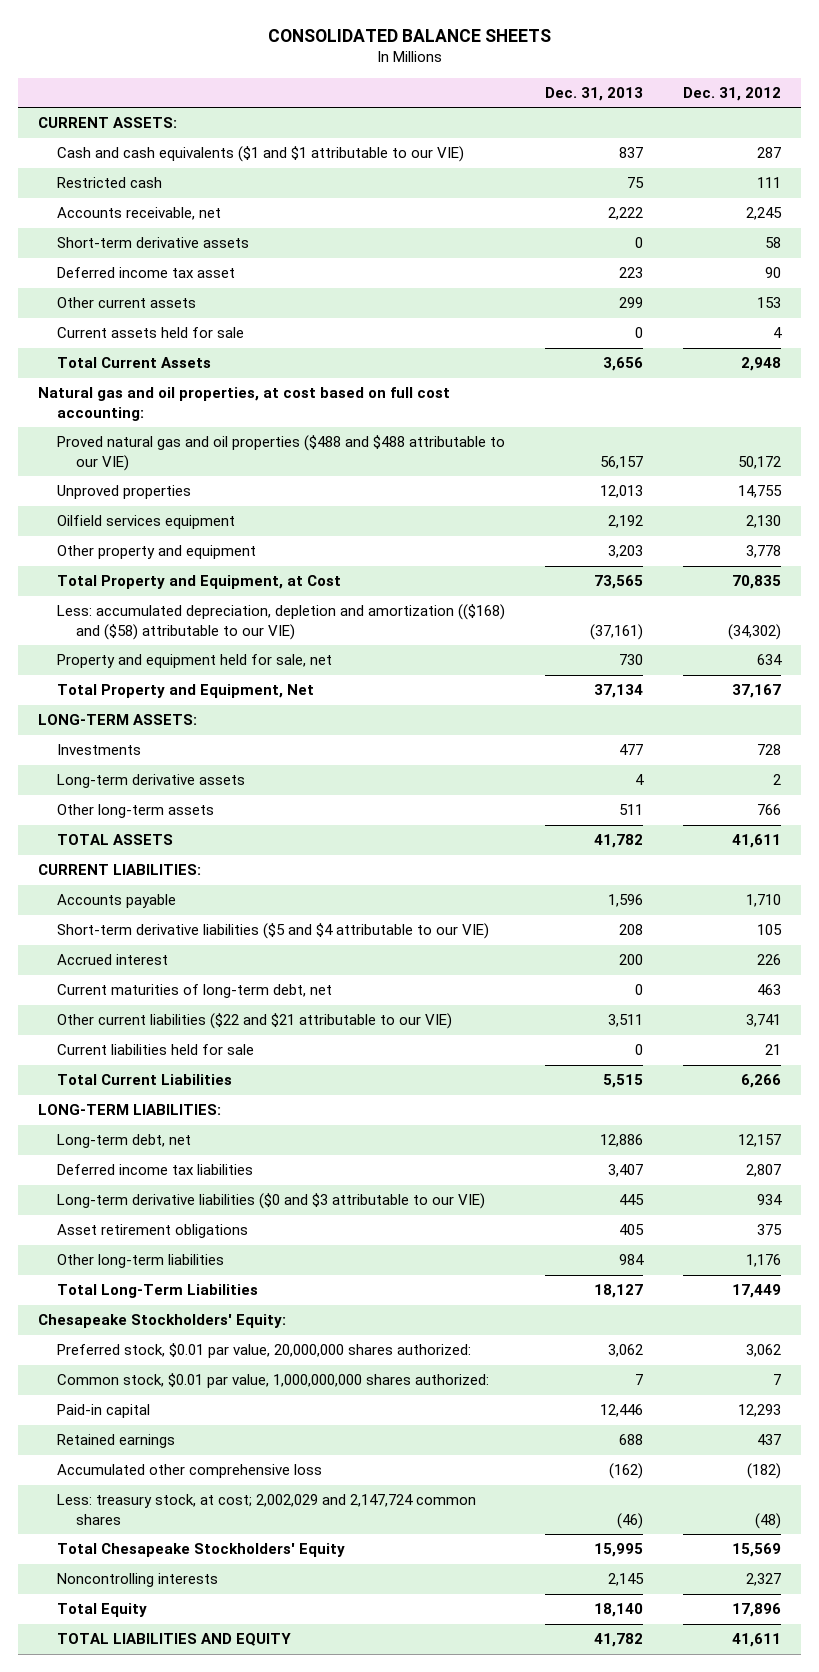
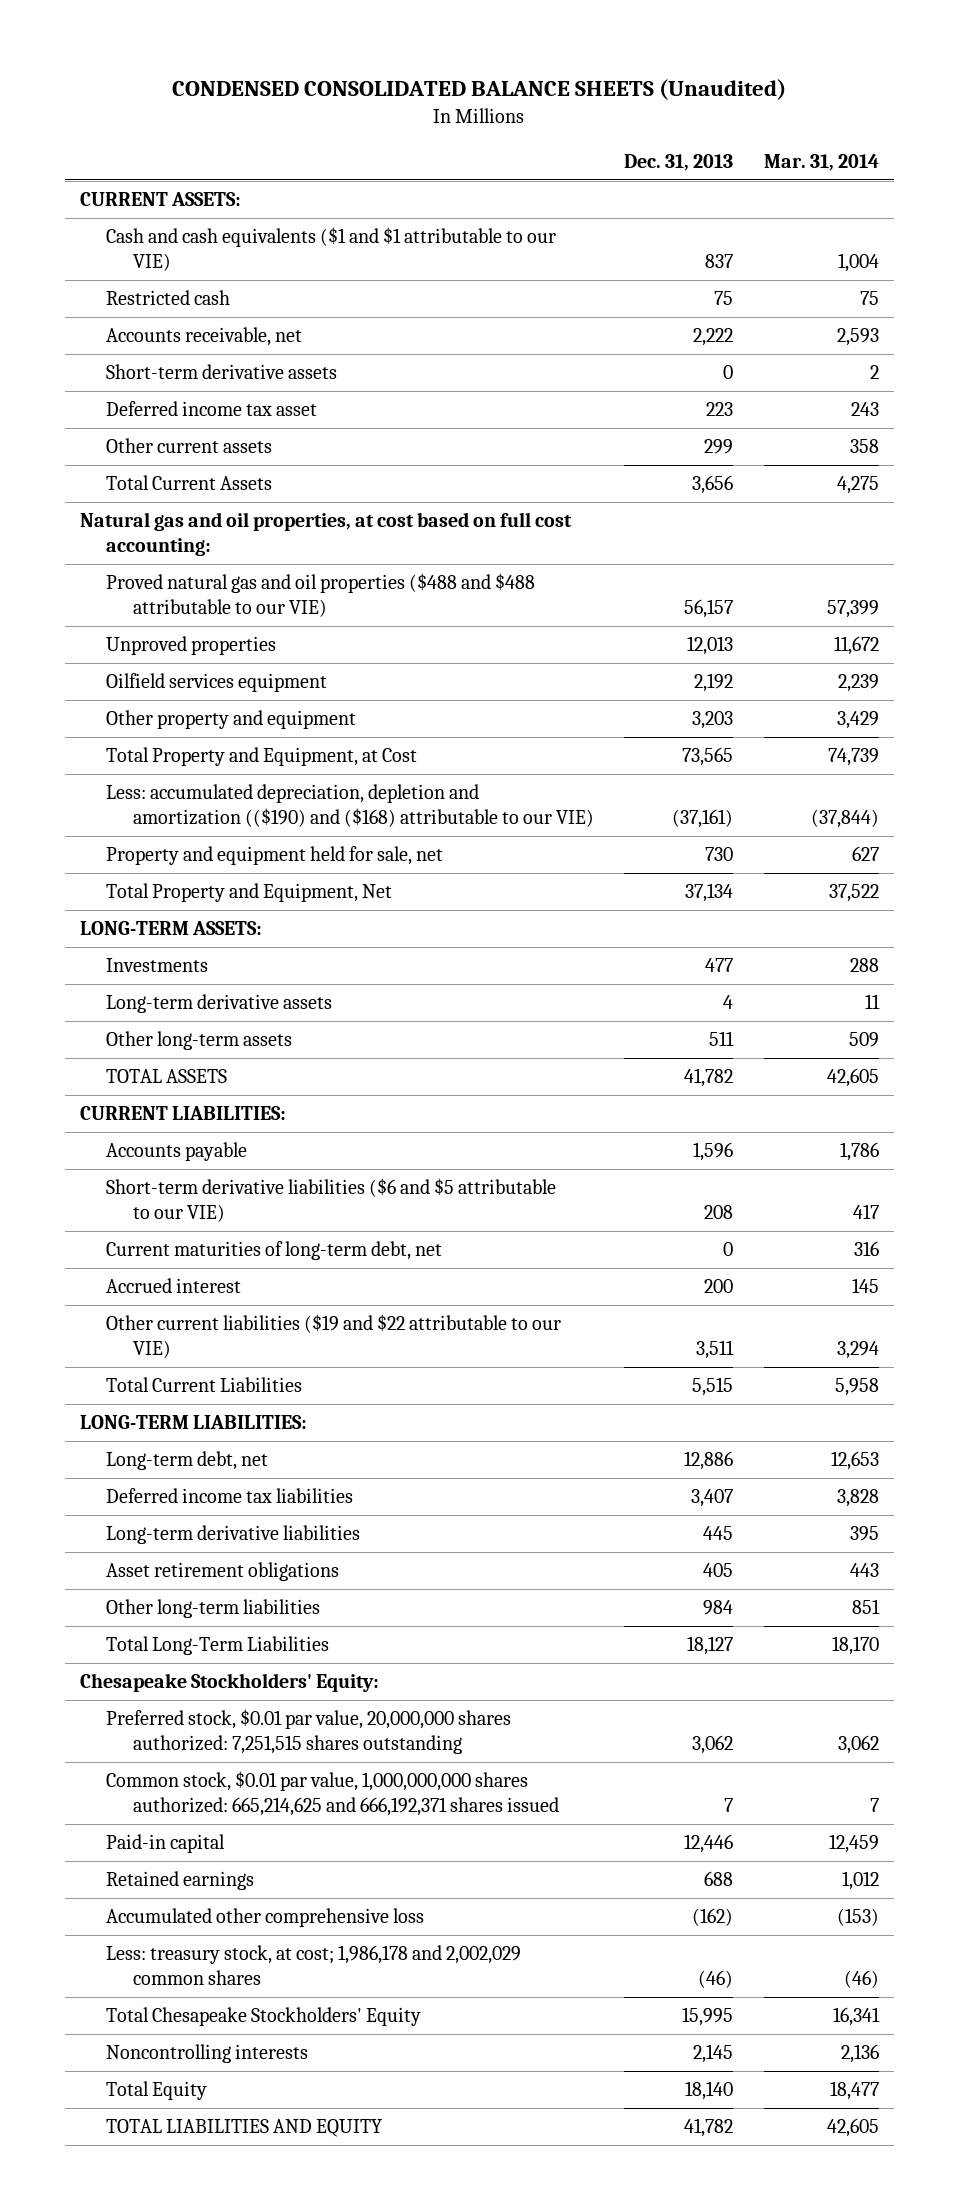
- CONSOLIDATED BALANCE SHEETS
+ CONDENSED CONSOLIDATED BALANCE SHEETS (Unaudited)
- | Dec. 31, 2013 | Dec. 31, 2012
+ | Dec. 31, 2013 | Mar. 31, 2014
- Current assets held for sale | 0 | 4
- Less: accumulated depreciation, depletion and amortization (($168) and ($58) attributable to our VIE) | (37,161) | (34,302)
+ Less: accumulated depreciation, depletion and amortization (($190) and ($168) attributable to our VIE) | (37,161) | (37,844)
- Short-term derivative liabilities ($5 and $4 attributable to our VIE) | 208 | 105
+ Short-term derivative liabilities ($6 and $5 attributable to our VIE) | 208 | 417
- Other current liabilities ($22 and $21 attributable to our VIE) | 3,511 | 3,741
- Current liabilities held for sale | 0 | 21
moved down: Accrued interest | 200 | 145
+ Other current liabilities ($19 and $22 attributable to our VIE) | 3,511 | 3,294
- Long-term derivative liabilities ($0 and $3 attributable to our VIE) | 445 | 934
+ Long-term derivative liabilities | 445 | 395
- Preferred stock, $0.01 par value, 20,000,000 shares authorized: | 3,062 | 3,062
- Common stock, $0.01 par value, 1,000,000,000 shares authorized: | 7 | 7
+ Preferred stock, $0.01 par value, 20,000,000 shares authorized: 7,251,515 shares outstanding | 3,062 | 3,062
+ Common stock, $0.01 par value, 1,000,000,000 shares authorized: 665,214,625 and 666,192,371 shares issued | 7 | 7
- Less: treasury stock, at cost; 2,002,029 and 2,147,724 common shares | (46) | (48)
+ Less: treasury stock, at cost; 1,986,178 and 2,002,029 common shares | (46) | (46)

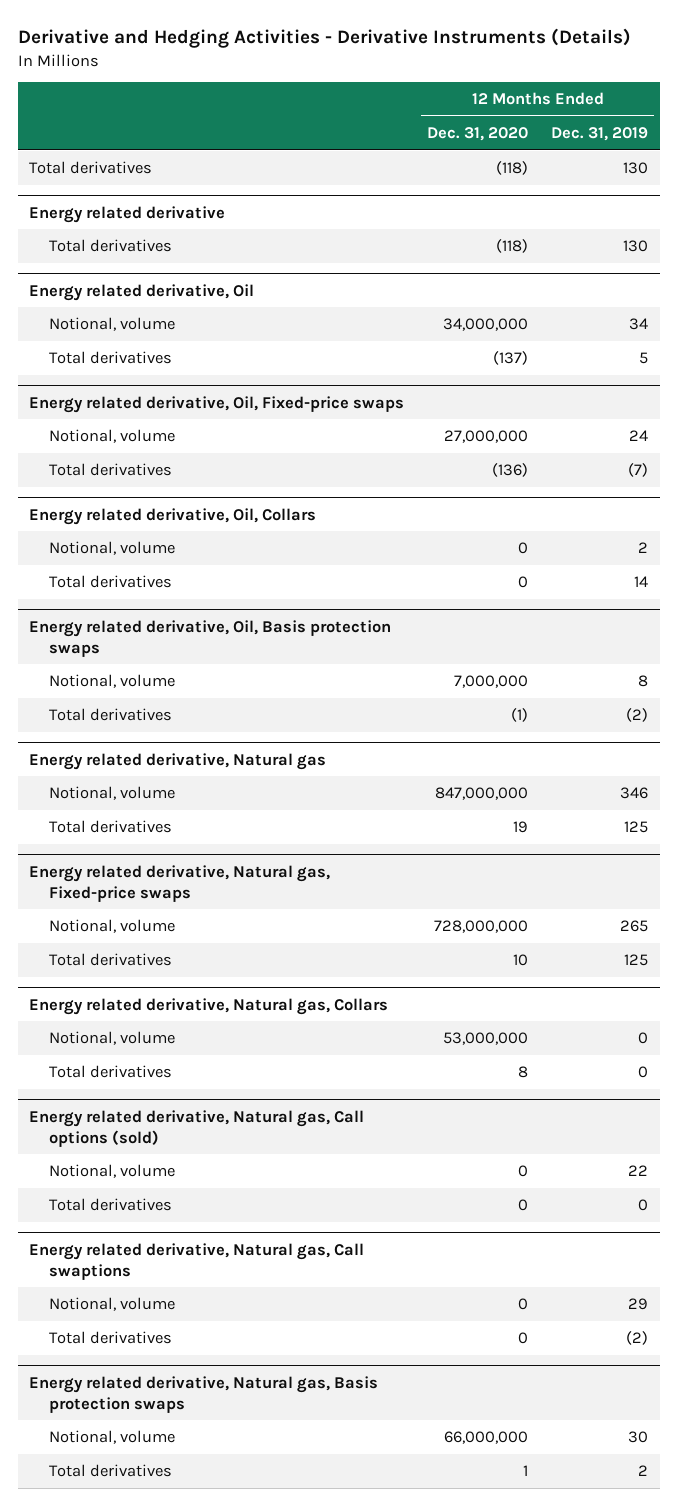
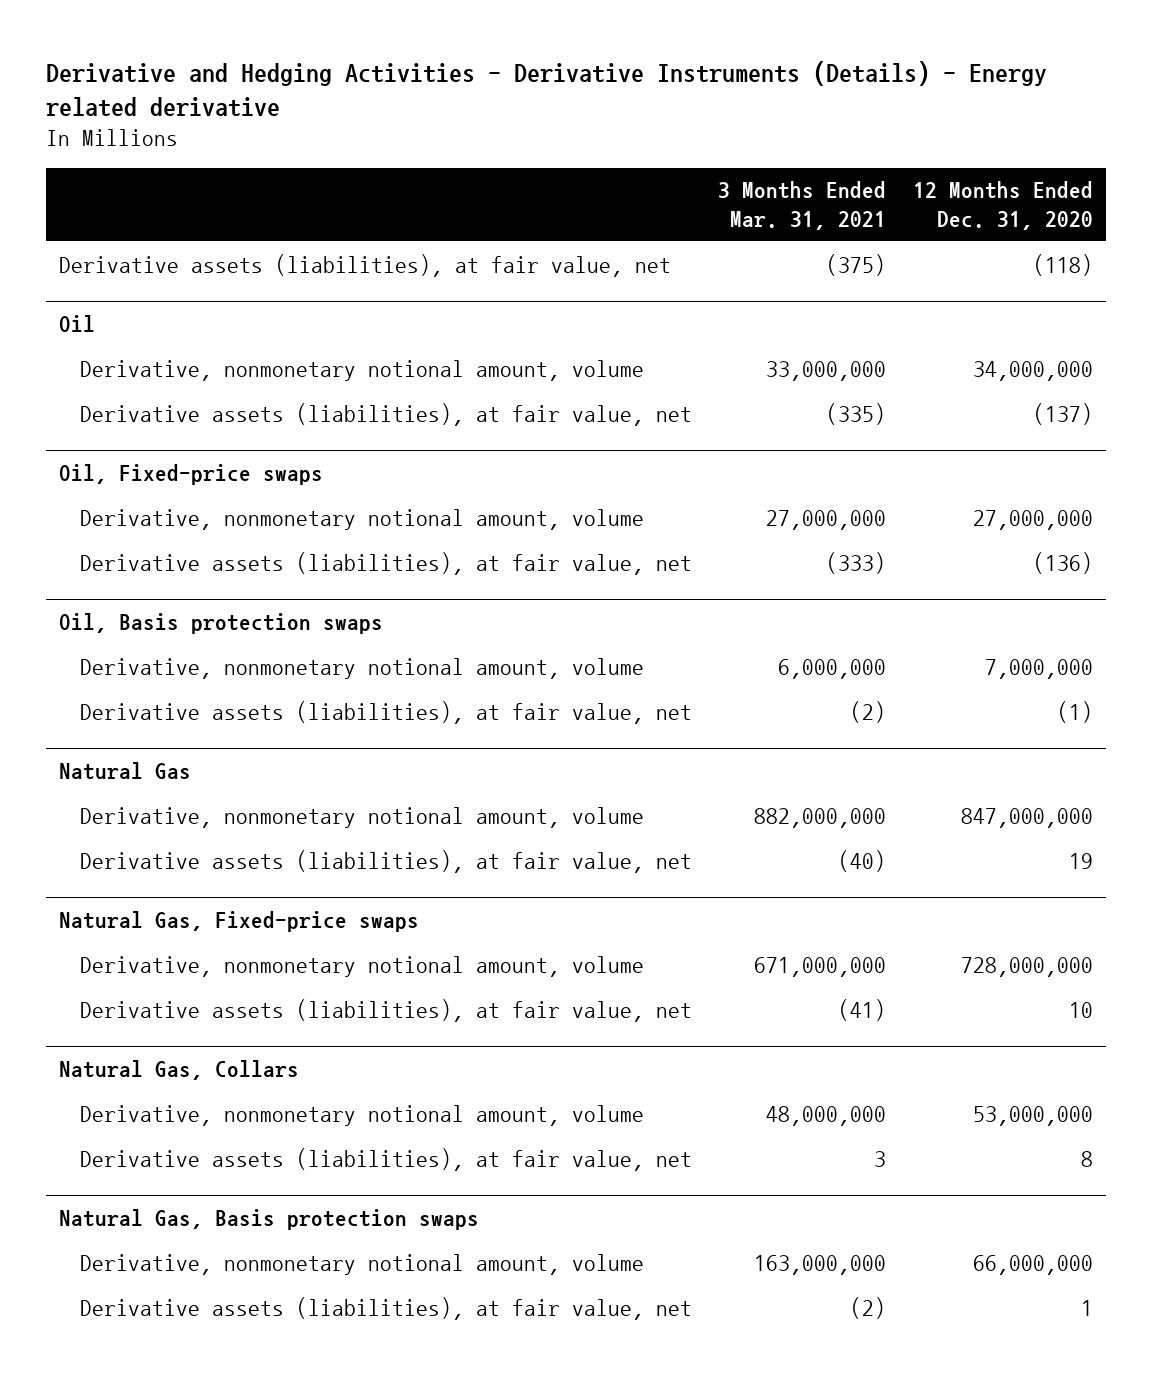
- Derivative and Hedging Activities - Derivative Instruments (Details)
+ Derivative and Hedging Activities - Derivative Instruments (Details) - Energy related derivative
- | 12 Months Ended Dec. 31, 2020 | 12 Months Ended Dec. 31, 2019
+ | 3 Months Ended Mar. 31, 2021 | 12 Months Ended Dec. 31, 2020
- Total derivatives | (118) | 130
- Energy related derivative
- Total derivatives | (118) | 130
- Energy related derivative, Oil
- Notional, volume | 34,000,000 | 34
- Total derivatives | (137) | 5
- Energy related derivative, Oil, Fixed-price swaps
- Notional, volume | 27,000,000 | 24
- Total derivatives | (136) | (7)
- Energy related derivative, Oil, Collars
- Notional, volume | 0 | 2
- Total derivatives | 0 | 14
- Energy related derivative, Oil, Basis protection swaps
- Notional, volume | 7,000,000 | 8
- Total derivatives | (1) | (2)
- Energy related derivative, Natural gas
- Notional, volume | 847,000,000 | 346
- Total derivatives | 19 | 125
- Energy related derivative, Natural gas, Fixed-price swaps
- Notional, volume | 728,000,000 | 265
- Total derivatives | 10 | 125
- Energy related derivative, Natural gas, Collars
- Notional, volume | 53,000,000 | 0
- Total derivatives | 8 | 0
- Energy related derivative, Natural gas, Call options (sold)
- Notional, volume | 0 | 22
- Total derivatives | 0 | 0
- Energy related derivative, Natural gas, Call swaptions
- Notional, volume | 0 | 29
- Total derivatives | 0 | (2)
- Energy related derivative, Natural gas, Basis protection swaps
- Notional, volume | 66,000,000 | 30
- Total derivatives | 1 | 2
+ Derivative assets (liabilities), at fair value, net | (375) | (118)
+ Oil
+ Derivative, nonmonetary notional amount, volume | 33,000,000 | 34,000,000
+ Derivative assets (liabilities), at fair value, net | (335) | (137)
+ Oil, Fixed-price swaps
+ Derivative, nonmonetary notional amount, volume | 27,000,000 | 27,000,000
+ Derivative assets (liabilities), at fair value, net | (333) | (136)
+ Oil, Basis protection swaps
+ Derivative, nonmonetary notional amount, volume | 6,000,000 | 7,000,000
+ Derivative assets (liabilities), at fair value, net | (2) | (1)
+ Natural Gas
+ Derivative, nonmonetary notional amount, volume | 882,000,000 | 847,000,000
+ Derivative assets (liabilities), at fair value, net | (40) | 19
+ Natural Gas, Fixed-price swaps
+ Derivative, nonmonetary notional amount, volume | 671,000,000 | 728,000,000
+ Derivative assets (liabilities), at fair value, net | (41) | 10
+ Natural Gas, Collars
+ Derivative, nonmonetary notional amount, volume | 48,000,000 | 53,000,000
+ Derivative assets (liabilities), at fair value, net | 3 | 8
+ Natural Gas, Basis protection swaps
+ Derivative, nonmonetary notional amount, volume | 163,000,000 | 66,000,000
+ Derivative assets (liabilities), at fair value, net | (2) | 1

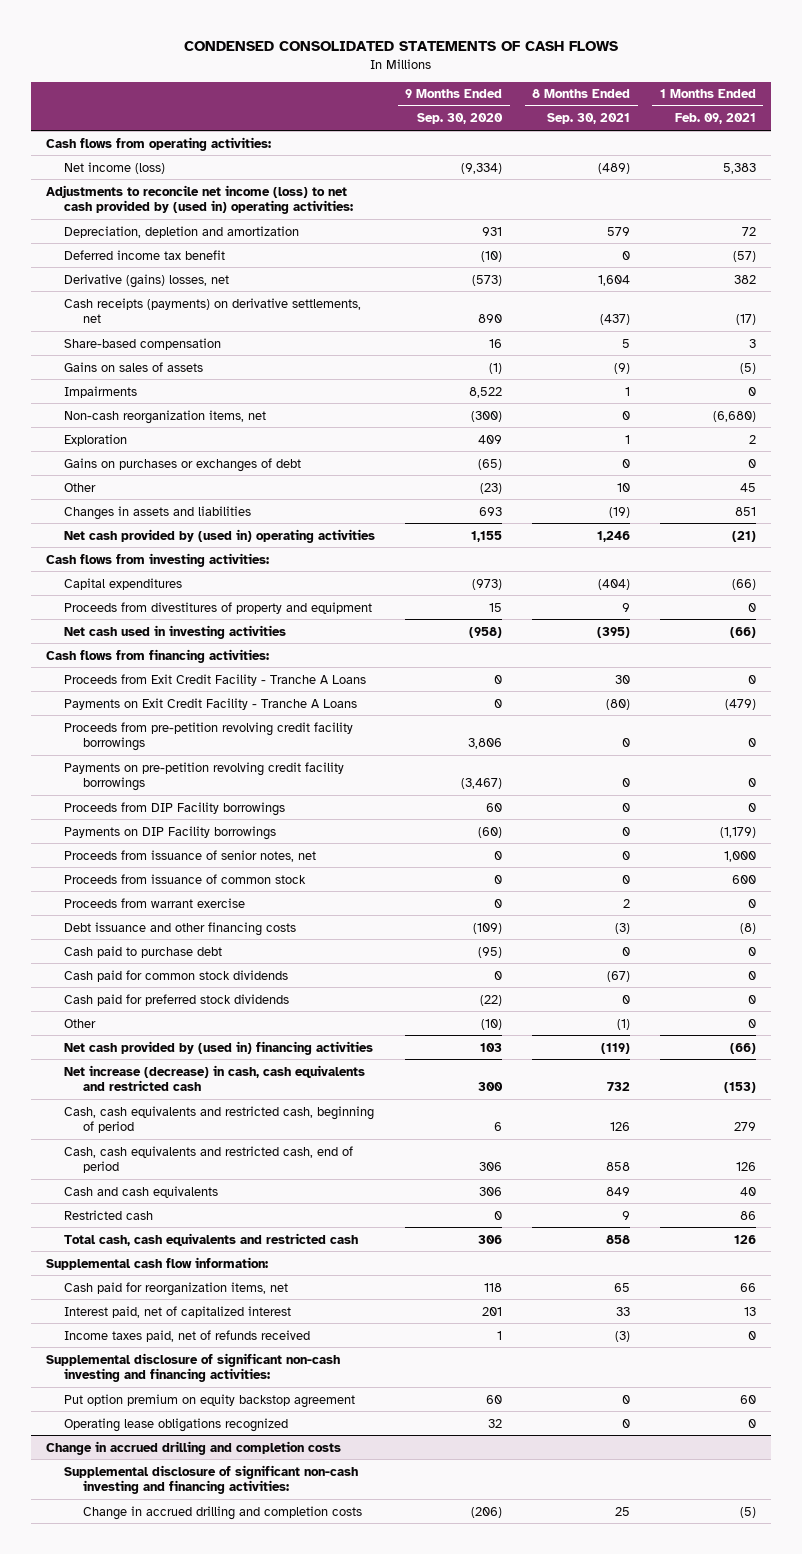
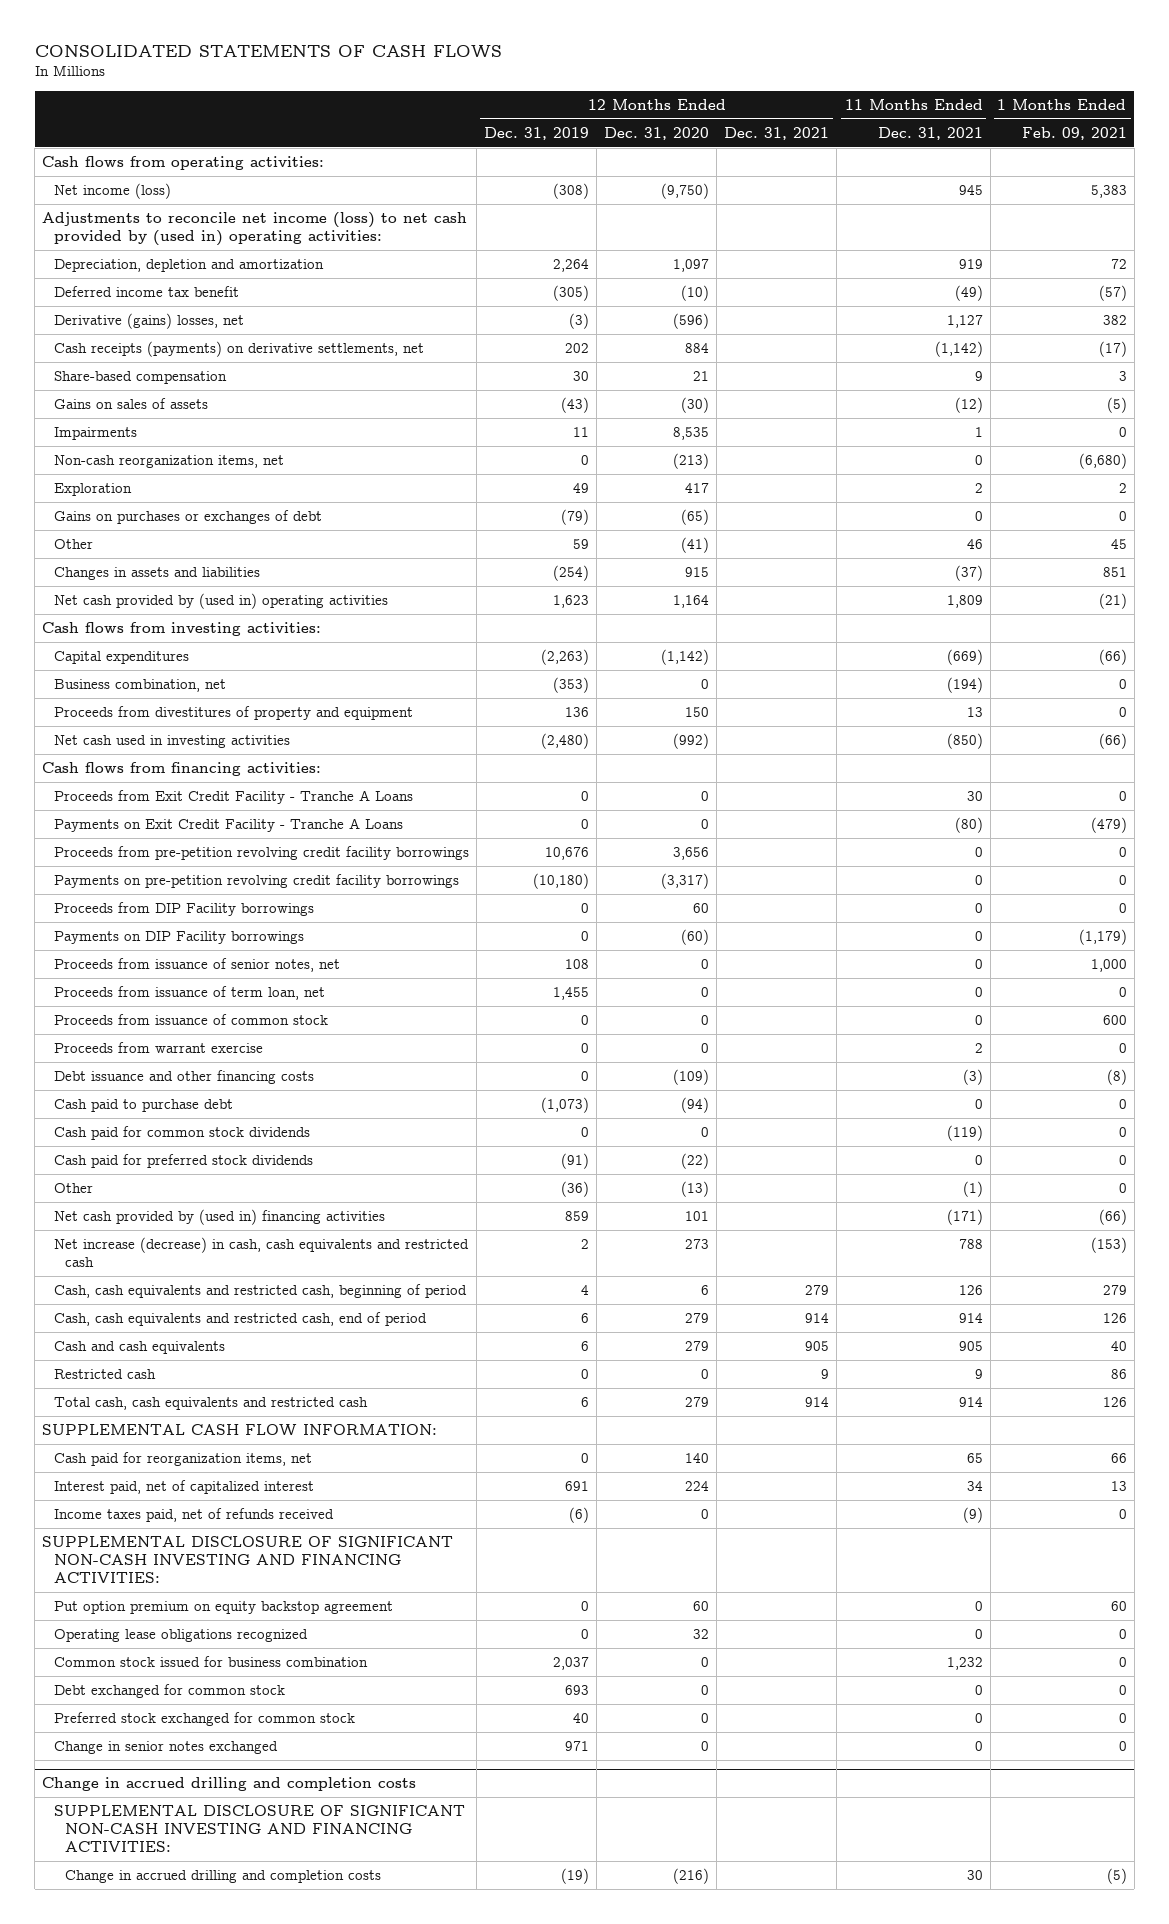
- CONDENSED CONSOLIDATED STATEMENTS OF CASH FLOWS
+ CONSOLIDATED STATEMENTS OF CASH FLOWS
- | 9 Months Ended Sep. 30, 2020 | 8 Months Ended Sep. 30, 2021 | 1 Months Ended Feb. 09, 2021
+ | 12 Months Ended Dec. 31, 2019 | 12 Months Ended Dec. 31, 2020 | 12 Months Ended Dec. 31, 2021 | 11 Months Ended Dec. 31, 2021 | 1 Months Ended Feb. 09, 2021
+ Business combination, net | (353) | 0 | | (194) | 0
+ Proceeds from issuance of term loan, net | 1,455 | 0 | | 0 | 0
- Supplemental cash flow information:
+ SUPPLEMENTAL CASH FLOW INFORMATION:
- Supplemental disclosure of significant non-cash investing and financing activities:
+ SUPPLEMENTAL DISCLOSURE OF SIGNIFICANT NON-CASH INVESTING AND FINANCING ACTIVITIES:
+ Common stock issued for business combination | 2,037 | 0 | | 1,232 | 0
+ Debt exchanged for common stock | 693 | 0 | | 0 | 0
+ Preferred stock exchanged for common stock | 40 | 0 | | 0 | 0
+ Change in senior notes exchanged | 971 | 0 | | 0 | 0
@ Change in accrued drilling and completion costs
- Supplemental disclosure of significant non-cash investing and financing activities:
+ SUPPLEMENTAL DISCLOSURE OF SIGNIFICANT NON-CASH INVESTING AND FINANCING ACTIVITIES:

